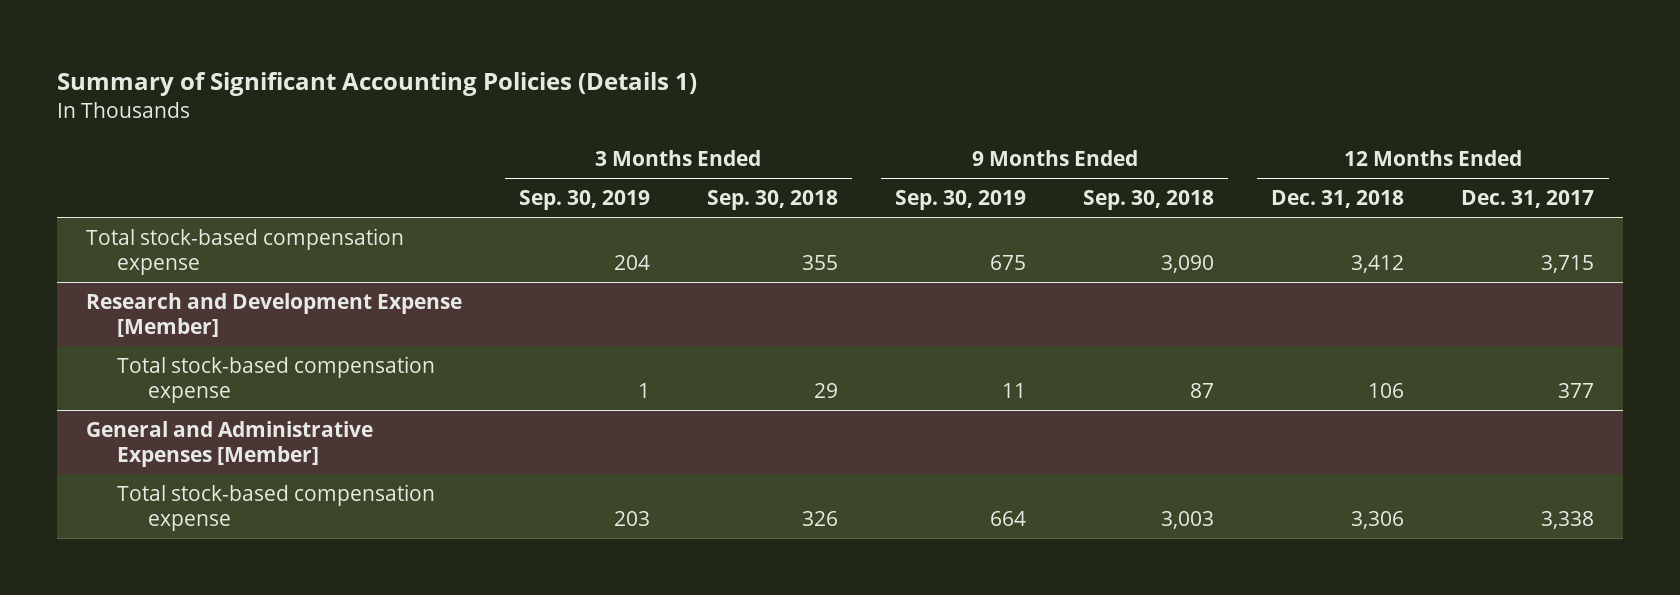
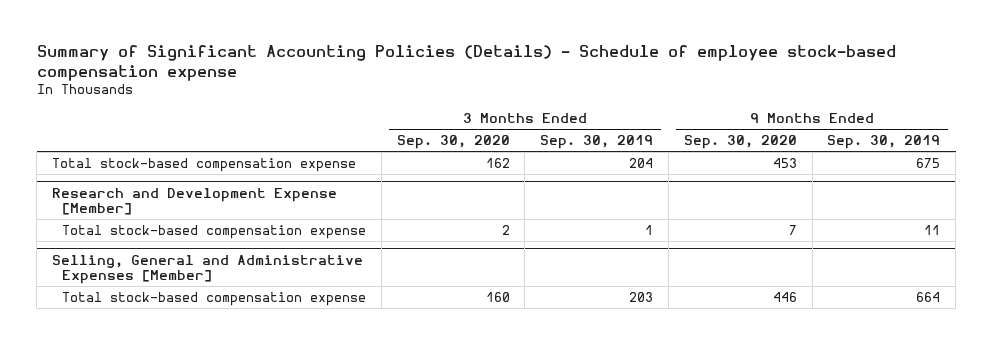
- Summary of Significant Accounting Policies (Details 1)
+ Summary of Significant Accounting Policies (Details) - Schedule of employee stock-based compensation expense
- | 3 Months Ended Sep. 30, 2019 | 3 Months Ended Sep. 30, 2018 | 9 Months Ended Sep. 30, 2019 | 9 Months Ended Sep. 30, 2018 | 12 Months Ended Dec. 31, 2018 | 12 Months Ended Dec. 31, 2017
+ | 3 Months Ended Sep. 30, 2020 | 3 Months Ended Sep. 30, 2019 | 9 Months Ended Sep. 30, 2020 | 9 Months Ended Sep. 30, 2019
- General and Administrative Expenses [Member]
+ Selling, General and Administrative Expenses [Member]

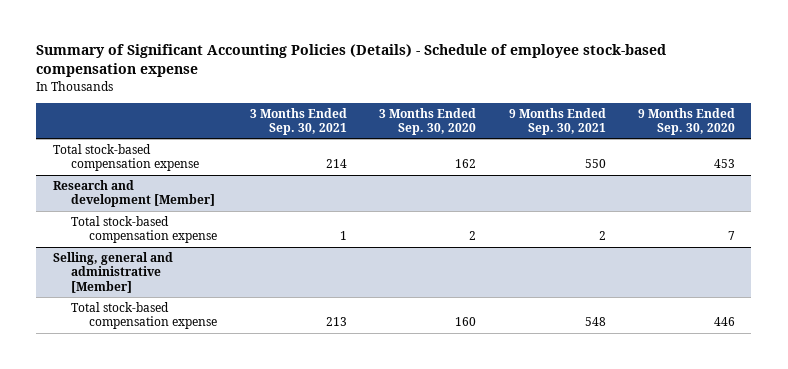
- | 3 Months Ended Sep. 30, 2020 | 3 Months Ended Sep. 30, 2019 | 9 Months Ended Sep. 30, 2020 | 9 Months Ended Sep. 30, 2019
+ | 3 Months Ended Sep. 30, 2021 | 3 Months Ended Sep. 30, 2020 | 9 Months Ended Sep. 30, 2021 | 9 Months Ended Sep. 30, 2020
- Research and Development Expense [Member]
+ Research and development [Member]
- Selling, General and Administrative Expenses [Member]
+ Selling, general and administrative [Member]

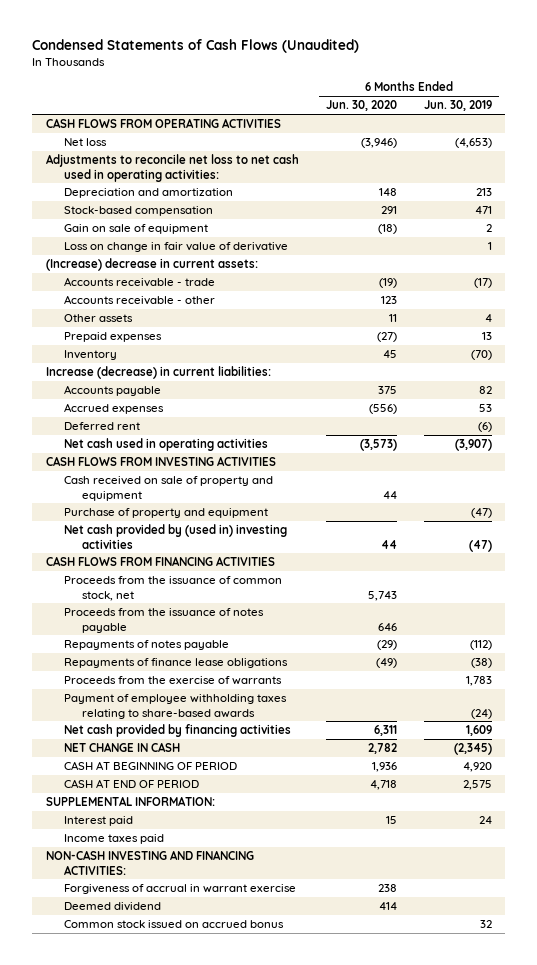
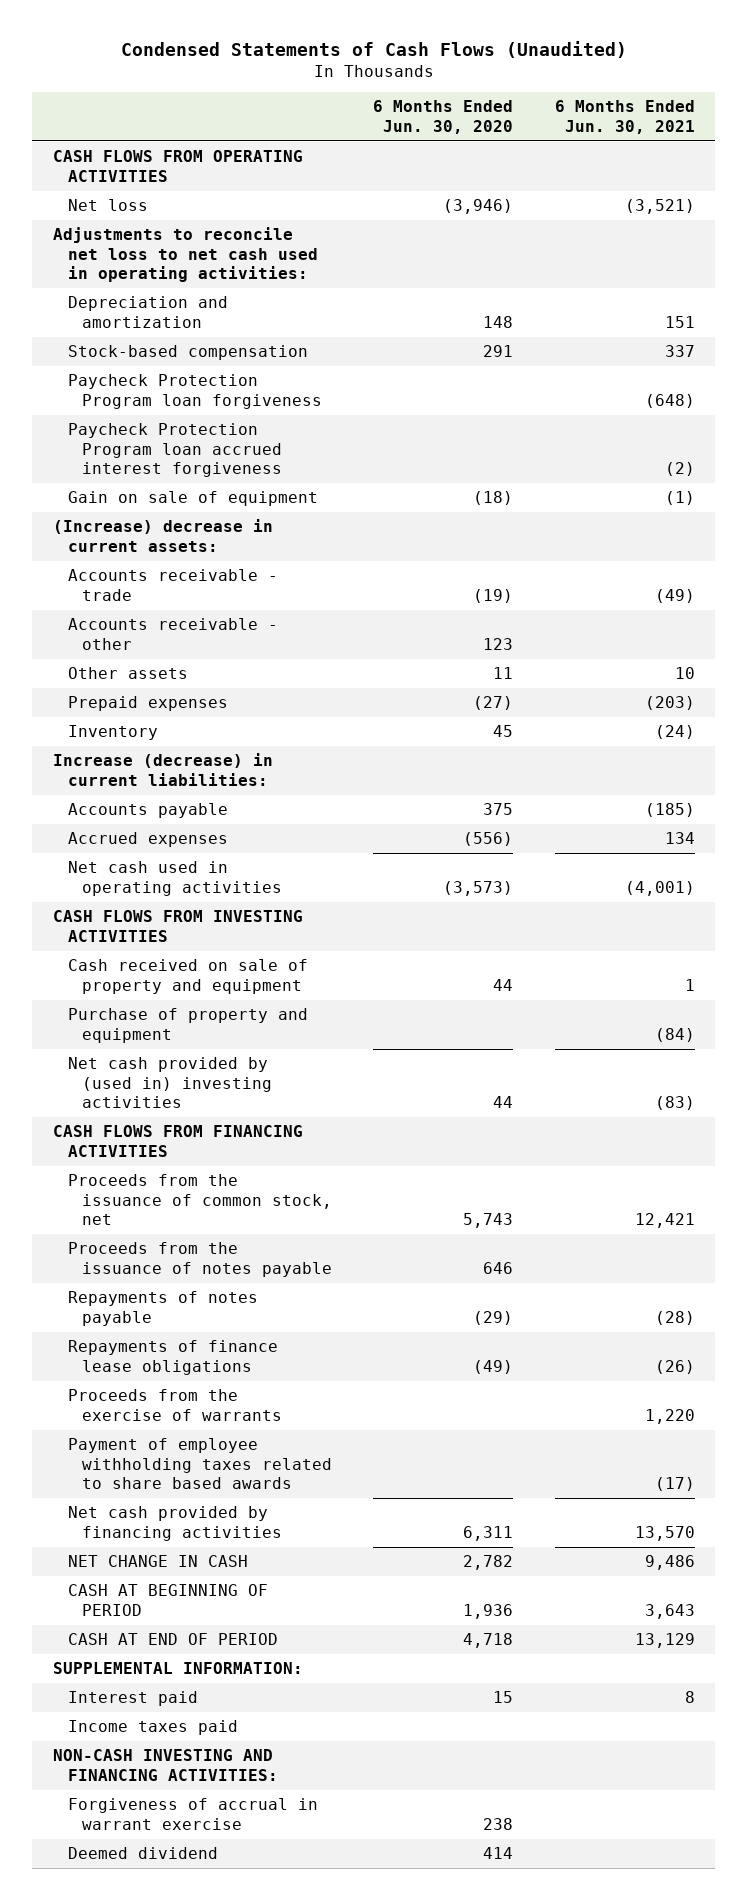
- | 6 Months Ended Jun. 30, 2020 | 6 Months Ended Jun. 30, 2019
+ | 6 Months Ended Jun. 30, 2020 | 6 Months Ended Jun. 30, 2021
+ Paycheck Protection Program loan forgiveness | | (648)
+ Paycheck Protection Program loan accrued interest forgiveness | | (2)
- Loss on change in fair value of derivative | | 1
- Deferred rent | | (6)
- Payment of employee withholding taxes relating to share-based awards | | (24)
+ Payment of employee withholding taxes related to share based awards | | (17)
- Common stock issued on accrued bonus | | 32

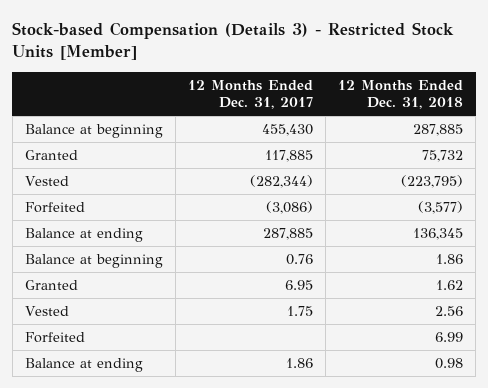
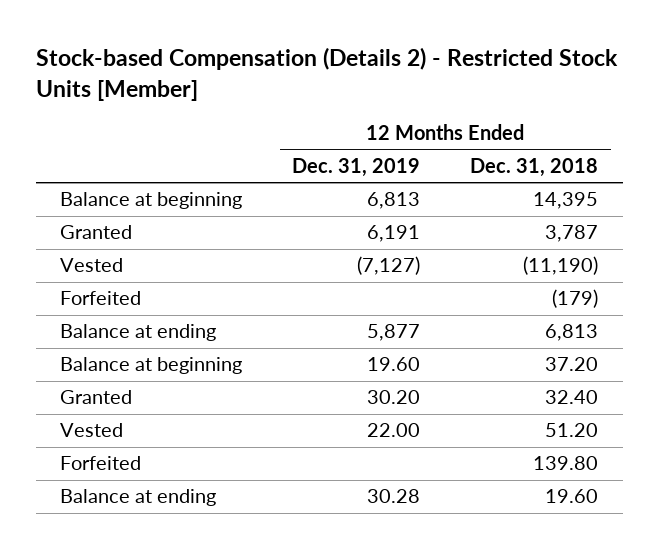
- Stock-based Compensation (Details 3) - Restricted Stock Units [Member]
+ Stock-based Compensation (Details 2) - Restricted Stock Units [Member]
- | 12 Months Ended Dec. 31, 2017 | 12 Months Ended Dec. 31, 2018
+ | 12 Months Ended Dec. 31, 2019 | 12 Months Ended Dec. 31, 2018
- Balance at beginning | 455,430 | 287,885
- Granted | 117,885 | 75,732
- Vested | (282,344) | (223,795)
- Forfeited | (3,086) | (3,577)
- Balance at ending | 287,885 | 136,345
- Balance at beginning | 0.76 | 1.86
- Granted | 6.95 | 1.62
- Vested | 1.75 | 2.56
- Forfeited | | 6.99
- Balance at ending | 1.86 | 0.98
+ Balance at beginning | 6,813 | 14,395
+ Granted | 6,191 | 3,787
+ Vested | (7,127) | (11,190)
+ Forfeited | | (179)
+ Balance at ending | 5,877 | 6,813
+ Balance at beginning | 19.60 | 37.20
+ Granted | 30.20 | 32.40
+ Vested | 22.00 | 51.20
+ Forfeited | | 139.80
+ Balance at ending | 30.28 | 19.60

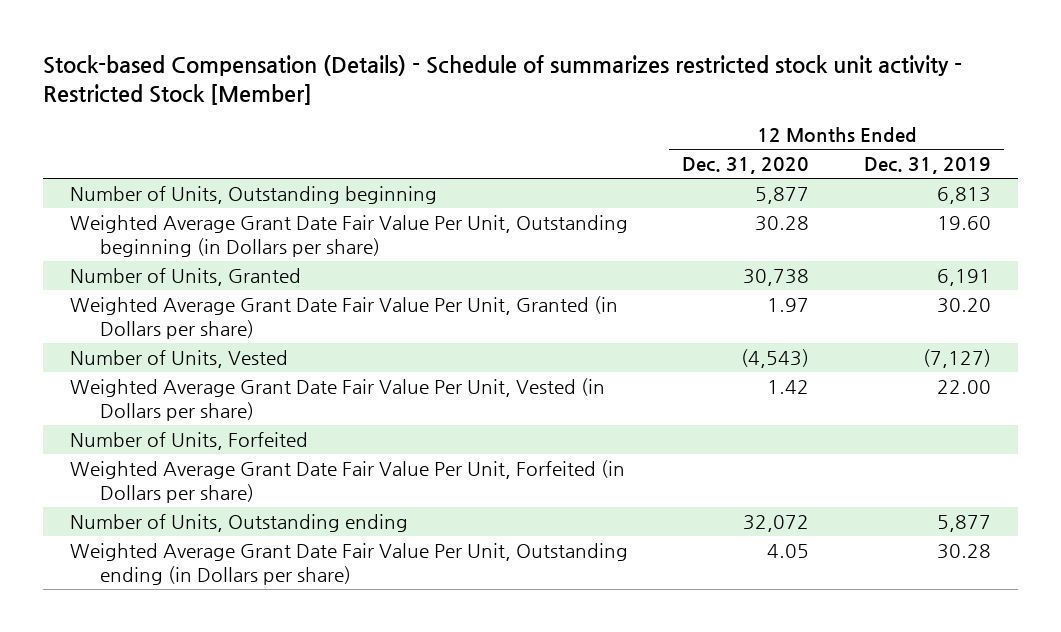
- Stock-based Compensation (Details 2) - Restricted Stock Units [Member]
+ Stock-based Compensation (Details) - Schedule of summarizes restricted stock unit activity - Restricted Stock [Member]
- | 12 Months Ended Dec. 31, 2019 | 12 Months Ended Dec. 31, 2018
+ | 12 Months Ended Dec. 31, 2020 | 12 Months Ended Dec. 31, 2019
- Balance at beginning | 6,813 | 14,395
- Granted | 6,191 | 3,787
- Vested | (7,127) | (11,190)
- Forfeited | | (179)
- Balance at ending | 5,877 | 6,813
- Balance at beginning | 19.60 | 37.20
- Granted | 30.20 | 32.40
- Vested | 22.00 | 51.20
- Forfeited | | 139.80
- Balance at ending | 30.28 | 19.60
+ Number of Units, Outstanding beginning | 5,877 | 6,813
+ Weighted Average Grant Date Fair Value Per Unit, Outstanding beginning (in Dollars per share) | 30.28 | 19.60
+ Number of Units, Granted | 30,738 | 6,191
+ Weighted Average Grant Date Fair Value Per Unit, Granted (in Dollars per share) | 1.97 | 30.20
+ Number of Units, Vested | (4,543) | (7,127)
+ Weighted Average Grant Date Fair Value Per Unit, Vested (in Dollars per share) | 1.42 | 22.00
+ Number of Units, Forfeited
+ Weighted Average Grant Date Fair Value Per Unit, Forfeited (in Dollars per share)
+ Number of Units, Outstanding ending | 32,072 | 5,877
+ Weighted Average Grant Date Fair Value Per Unit, Outstanding ending (in Dollars per share) | 4.05 | 30.28

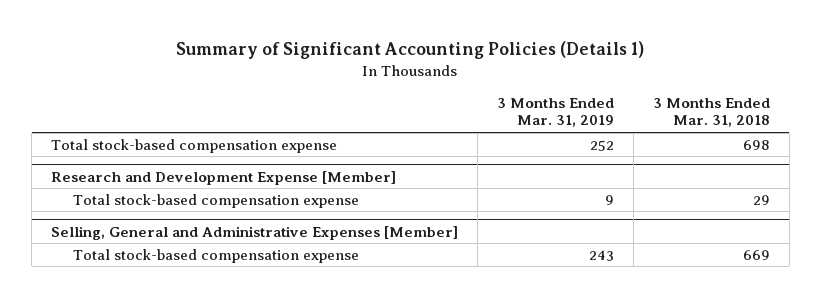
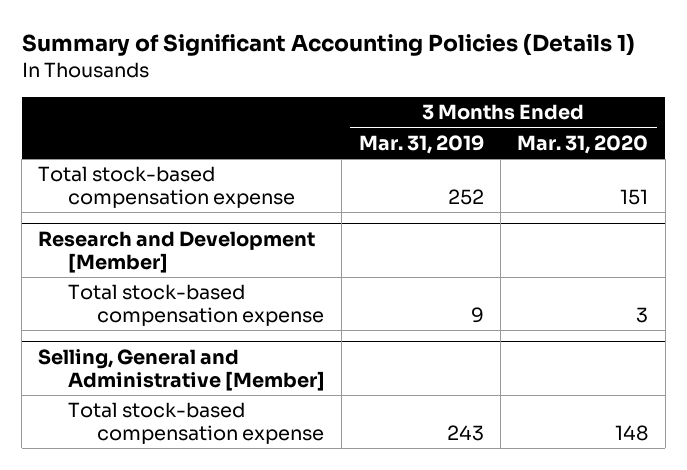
- | 3 Months Ended Mar. 31, 2019 | 3 Months Ended Mar. 31, 2018
+ | 3 Months Ended Mar. 31, 2019 | 3 Months Ended Mar. 31, 2020
- Research and Development Expense [Member]
+ Research and Development [Member]
- Selling, General and Administrative Expenses [Member]
+ Selling, General and Administrative [Member]

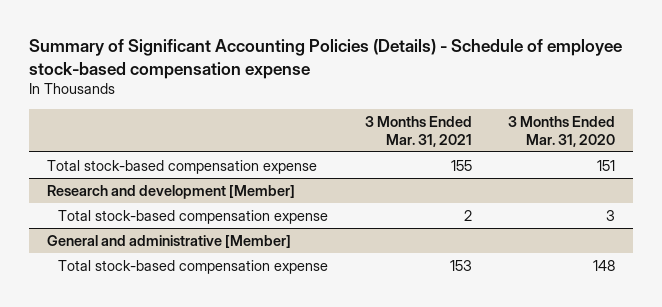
- Summary of Significant Accounting Policies (Details 1)
+ Summary of Significant Accounting Policies (Details) - Schedule of employee stock-based compensation expense
- | 3 Months Ended Mar. 31, 2019 | 3 Months Ended Mar. 31, 2020
+ | 3 Months Ended Mar. 31, 2021 | 3 Months Ended Mar. 31, 2020
- Research and Development [Member]
+ Research and development [Member]
- Selling, General and Administrative [Member]
+ General and administrative [Member]

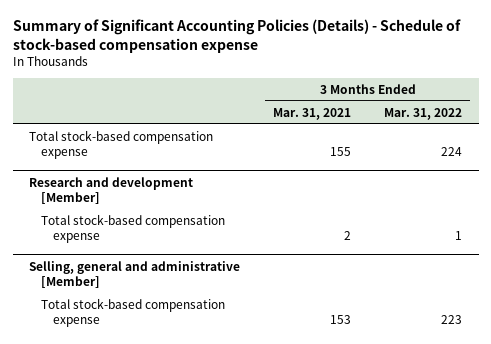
- Summary of Significant Accounting Policies (Details) - Schedule of employee stock-based compensation expense
+ Summary of Significant Accounting Policies (Details) - Schedule of stock-based compensation expense
- | 3 Months Ended Mar. 31, 2021 | 3 Months Ended Mar. 31, 2020
+ | 3 Months Ended Mar. 31, 2021 | 3 Months Ended Mar. 31, 2022
- General and administrative [Member]
+ Selling, general and administrative [Member]

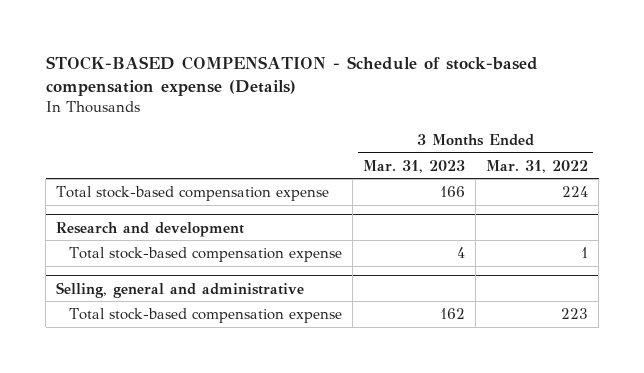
- Summary of Significant Accounting Policies (Details) - Schedule of stock-based compensation expense
+ STOCK-BASED COMPENSATION - Schedule of stock-based compensation expense (Details)
- | 3 Months Ended Mar. 31, 2021 | 3 Months Ended Mar. 31, 2022
+ | 3 Months Ended Mar. 31, 2023 | 3 Months Ended Mar. 31, 2022
- Research and development [Member]
+ Research and development
- Selling, general and administrative [Member]
+ Selling, general and administrative

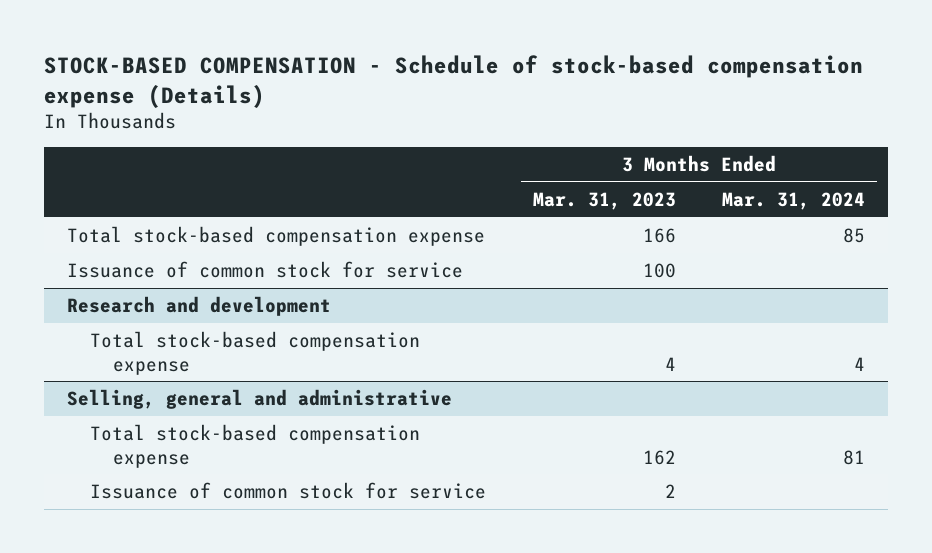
- | 3 Months Ended Mar. 31, 2023 | 3 Months Ended Mar. 31, 2022
+ | 3 Months Ended Mar. 31, 2023 | 3 Months Ended Mar. 31, 2024
+ Issuance of common stock for service | 100 |
@ Selling, general and administrative
+ Issuance of common stock for service | 2 |

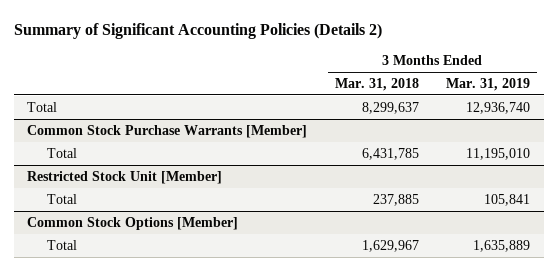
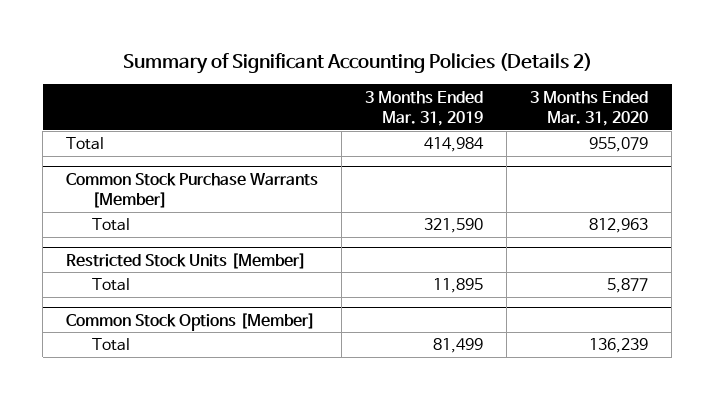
- | 3 Months Ended Mar. 31, 2018 | 3 Months Ended Mar. 31, 2019
+ | 3 Months Ended Mar. 31, 2019 | 3 Months Ended Mar. 31, 2020
- Total | 8,299,637 | 12,936,740
+ Total | 414,984 | 955,079
@ Common Stock Purchase Warrants [Member]
- Total | 6,431,785 | 11,195,010
- Restricted Stock Unit [Member]
- Total | 237,885 | 105,841
@ Common Stock Purchase Warrants [Member]
+ Total | 321,590 | 812,963
+ Restricted Stock Units [Member]
+ Total | 11,895 | 5,877
@ Common Stock Options [Member]
- Total | 1,629,967 | 1,635,889
+ Total | 81,499 | 136,239

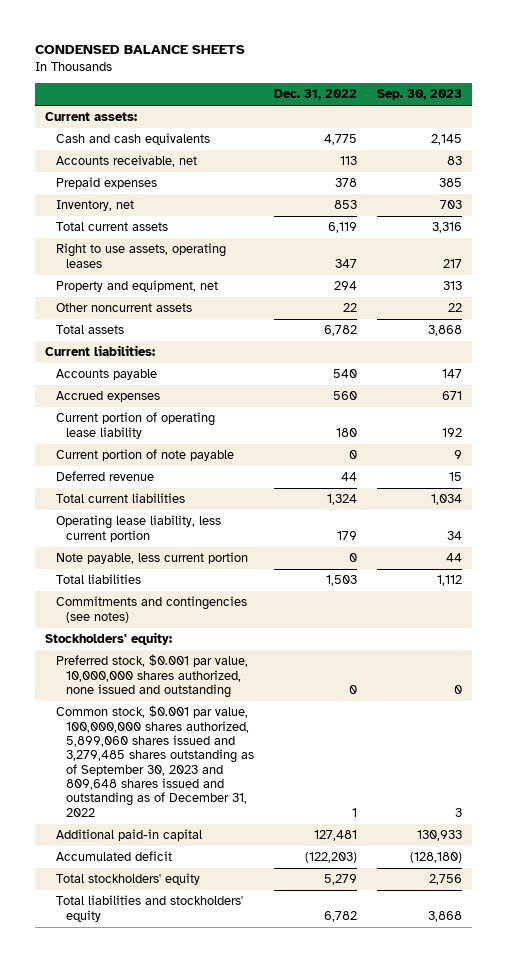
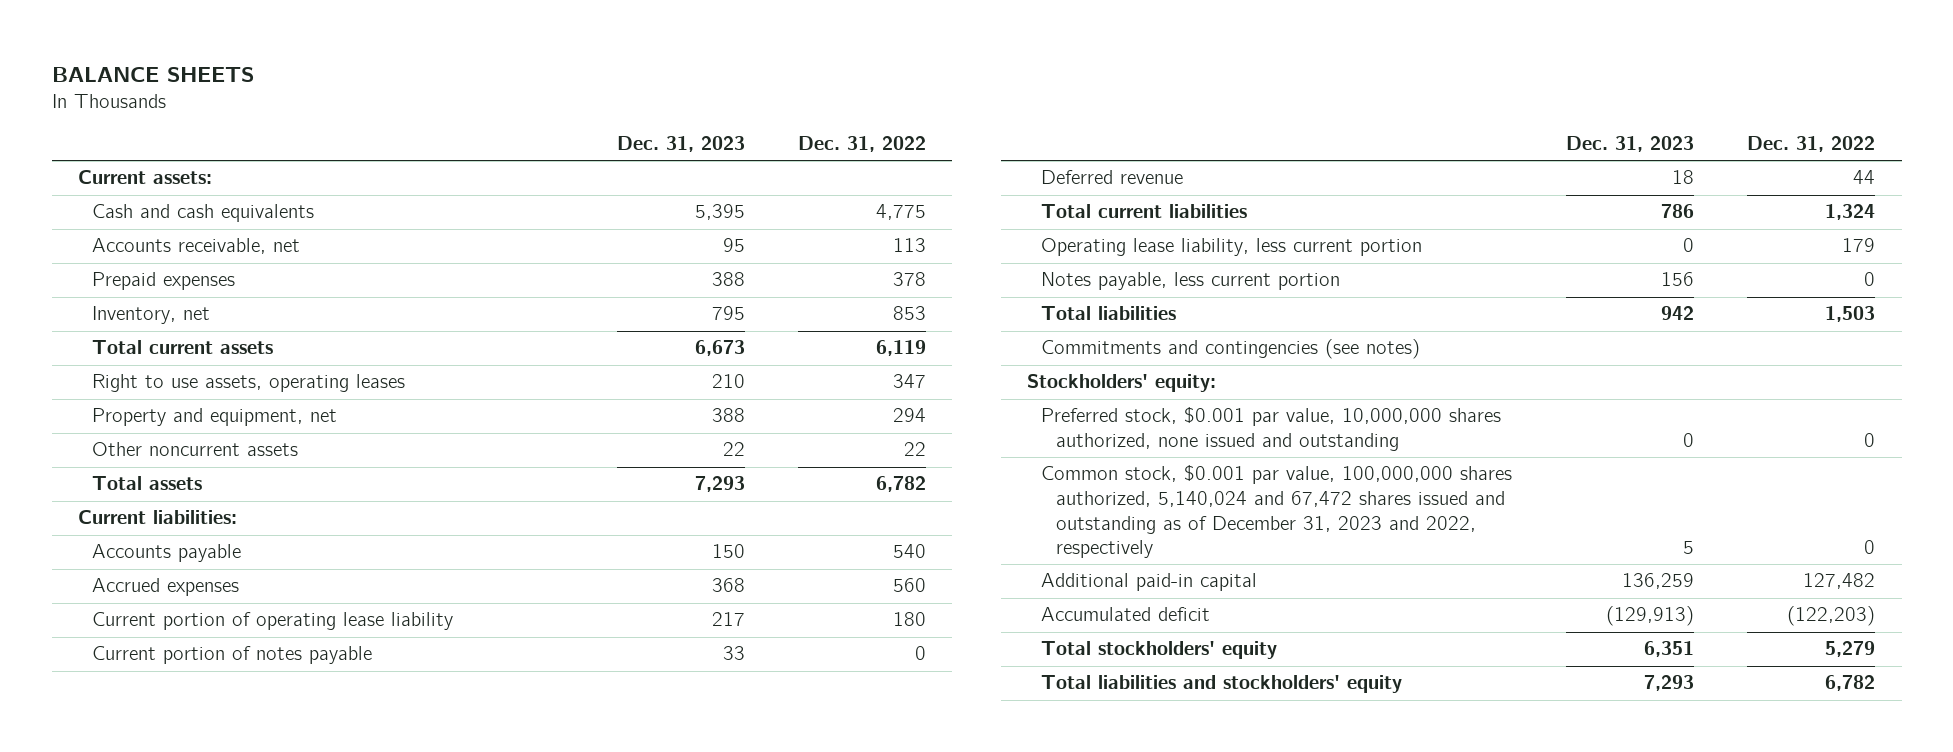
- CONDENSED BALANCE SHEETS
+ BALANCE SHEETS
- | Dec. 31, 2022 | Sep. 30, 2023
+ | Dec. 31, 2023 | Dec. 31, 2022
- Current portion of note payable | 0 | 9
+ Current portion of notes payable | 33 | 0
- Note payable, less current portion | 0 | 44
+ Notes payable, less current portion | 156 | 0
- Common stock, $0.001 par value, 100,000,000 shares authorized, 5,899,060 shares issued and 3,279,485 shares outstanding as of September 30, 2023 and 809,648 shares issued and outstanding as of December 31, 2022 | 1 | 3
- Additional paid-in capital | 127,481 | 130,933
+ Common stock, $0.001 par value, 100,000,000 shares authorized, 5,140,024 and 67,472 shares issued and outstanding as of December 31, 2023 and 2022, respectively | 5 | 0
+ Additional paid-in capital | 136,259 | 127,482

